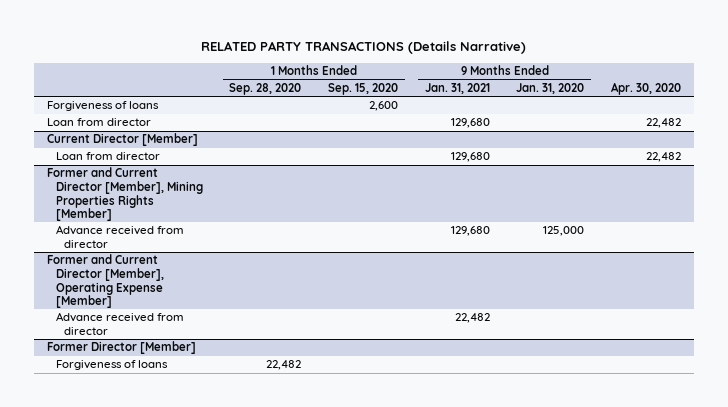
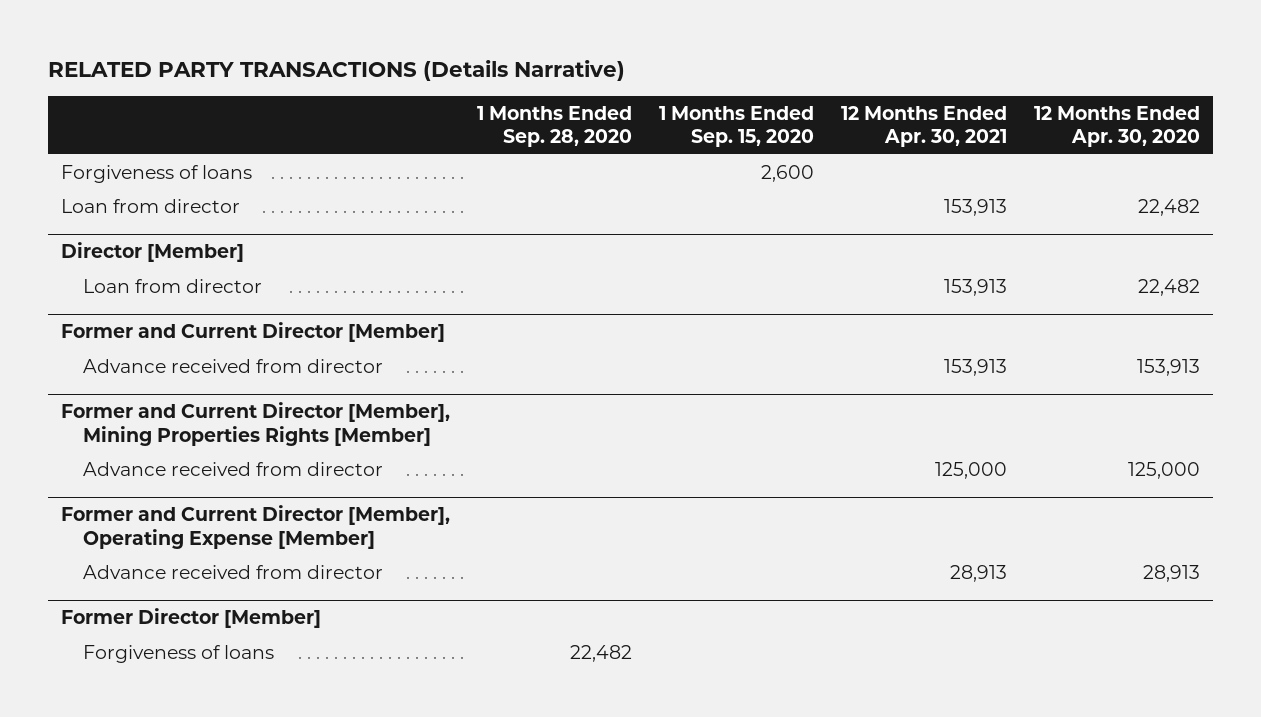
- | 1 Months Ended Sep. 28, 2020 | 1 Months Ended Sep. 15, 2020 | 9 Months Ended Jan. 31, 2021 | 9 Months Ended Jan. 31, 2020 | Apr. 30, 2020
+ | 1 Months Ended Sep. 28, 2020 | 1 Months Ended Sep. 15, 2020 | 12 Months Ended Apr. 30, 2021 | 12 Months Ended Apr. 30, 2020
- Current Director [Member]
+ Director [Member]
+ Former and Current Director [Member]
+ Advance received from director | | | 153,913 | 153,913

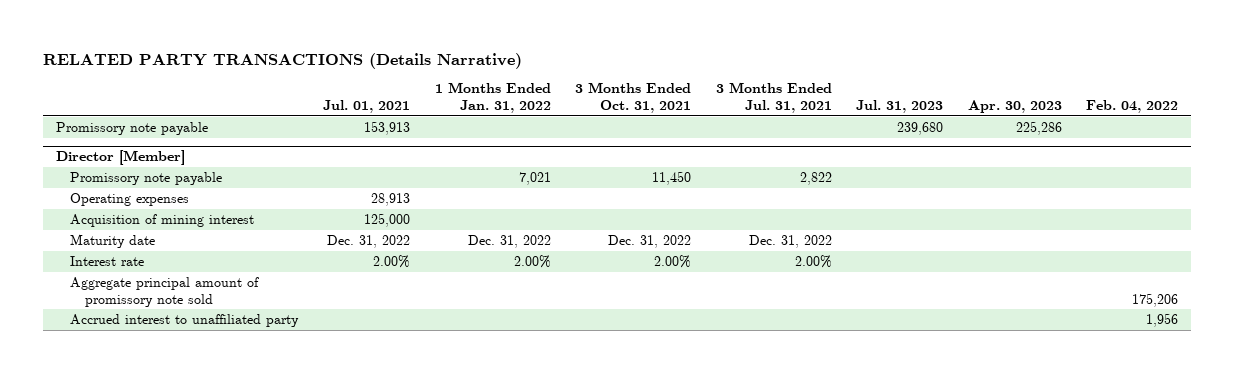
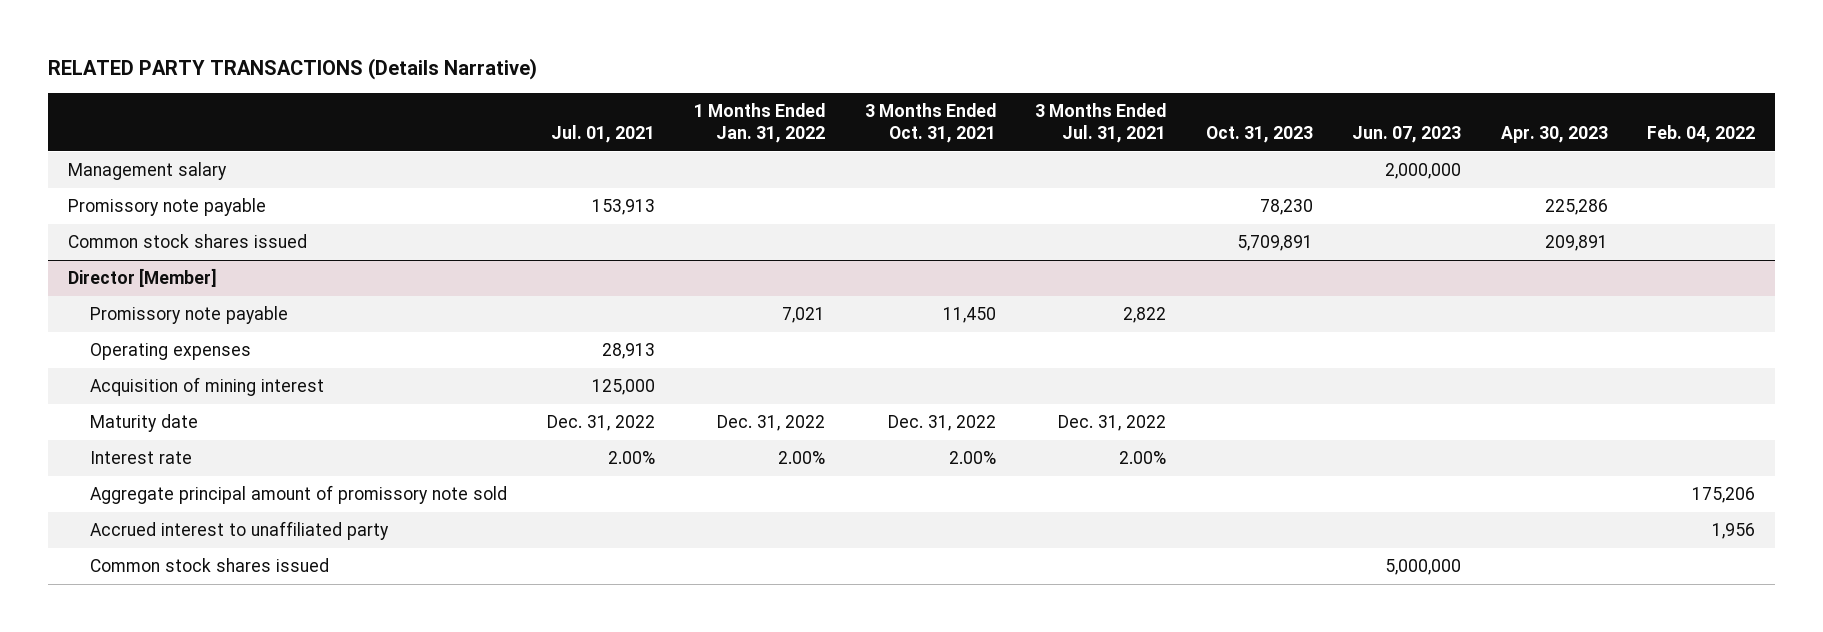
- | Jul. 01, 2021 | 1 Months Ended Jan. 31, 2022 | 3 Months Ended Oct. 31, 2021 | 3 Months Ended Jul. 31, 2021 | Jul. 31, 2023 | Apr. 30, 2023 | Feb. 04, 2022
+ | Jul. 01, 2021 | 1 Months Ended Jan. 31, 2022 | 3 Months Ended Oct. 31, 2021 | 3 Months Ended Jul. 31, 2021 | Oct. 31, 2023 | Jun. 07, 2023 | Apr. 30, 2023 | Feb. 04, 2022
+ Management salary | | | | | | 2,000,000 | |
+ Common stock shares issued | | | | | 5,709,891 | | 209,891 |
@ Director [Member]
+ Common stock shares issued | | | | | | 5,000,000 | |

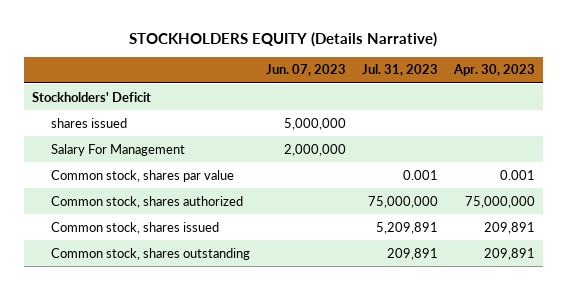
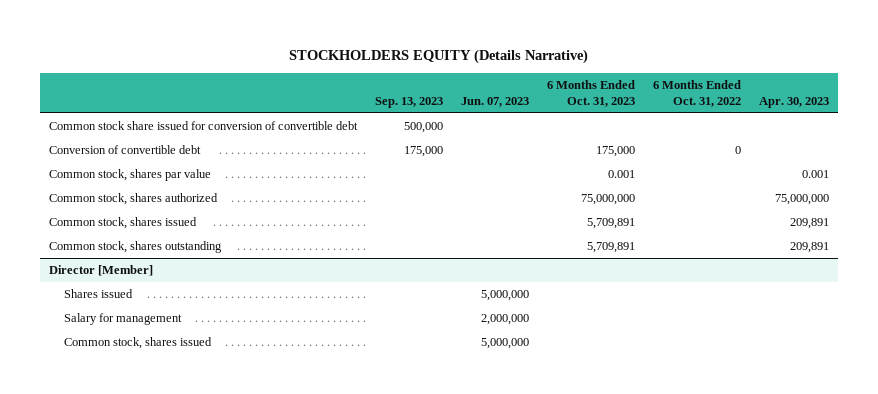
- | Jun. 07, 2023 | Jul. 31, 2023 | Apr. 30, 2023
+ | Sep. 13, 2023 | Jun. 07, 2023 | 6 Months Ended Oct. 31, 2023 | 6 Months Ended Oct. 31, 2022 | Apr. 30, 2023
- Stockholders' Deficit
- shares issued | 5,000,000 | |
- Salary For Management | 2,000,000 | |
+ Common stock share issued for conversion of convertible debt | 500,000 | | | |
+ Conversion of convertible debt | 175,000 | | 175,000 | 0 |
+ Director [Member]
+ Shares issued | | 5,000,000 | | |
+ Salary for management | | 2,000,000 | | |
+ Common stock, shares issued | | 5,000,000 | | |

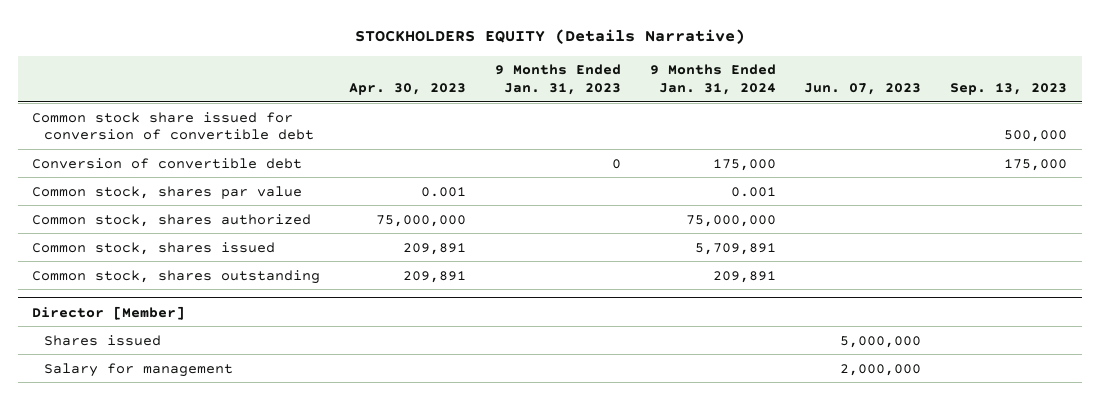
- | Sep. 13, 2023 | Jun. 07, 2023 | 6 Months Ended Oct. 31, 2023 | 6 Months Ended Oct. 31, 2022 | Apr. 30, 2023
+ | Apr. 30, 2023 | 9 Months Ended Jan. 31, 2023 | 9 Months Ended Jan. 31, 2024 | Jun. 07, 2023 | Sep. 13, 2023
@ Director [Member]
- Common stock, shares issued | | 5,000,000 | | |

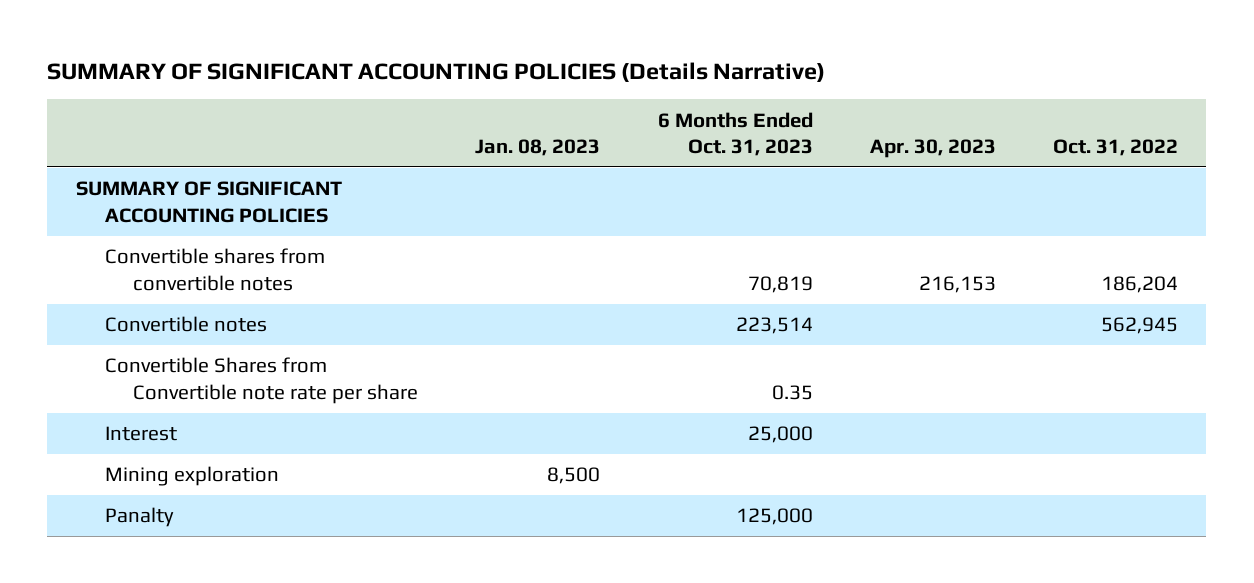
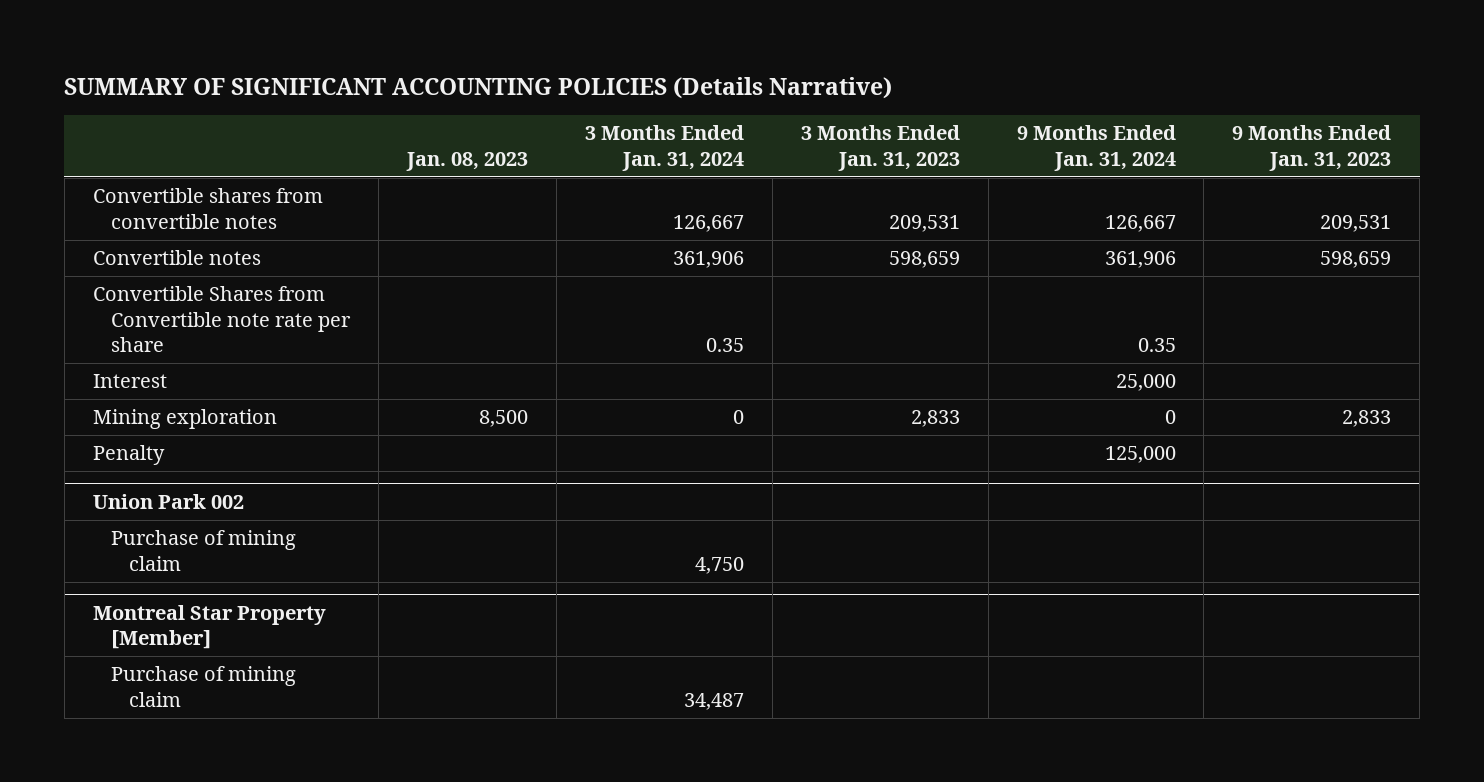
- | Jan. 08, 2023 | 6 Months Ended Oct. 31, 2023 | Apr. 30, 2023 | Oct. 31, 2022
+ | Jan. 08, 2023 | 3 Months Ended Jan. 31, 2024 | 3 Months Ended Jan. 31, 2023 | 9 Months Ended Jan. 31, 2024 | 9 Months Ended Jan. 31, 2023
- SUMMARY OF SIGNIFICANT ACCOUNTING POLICIES
- Panalty | | 125,000 | |
+ Penalty | | | | 125,000 |
+ Union Park 002
+ Purchase of mining claim | | 4,750 | | |
+ Montreal Star Property [Member]
+ Purchase of mining claim | | 34,487 | | |

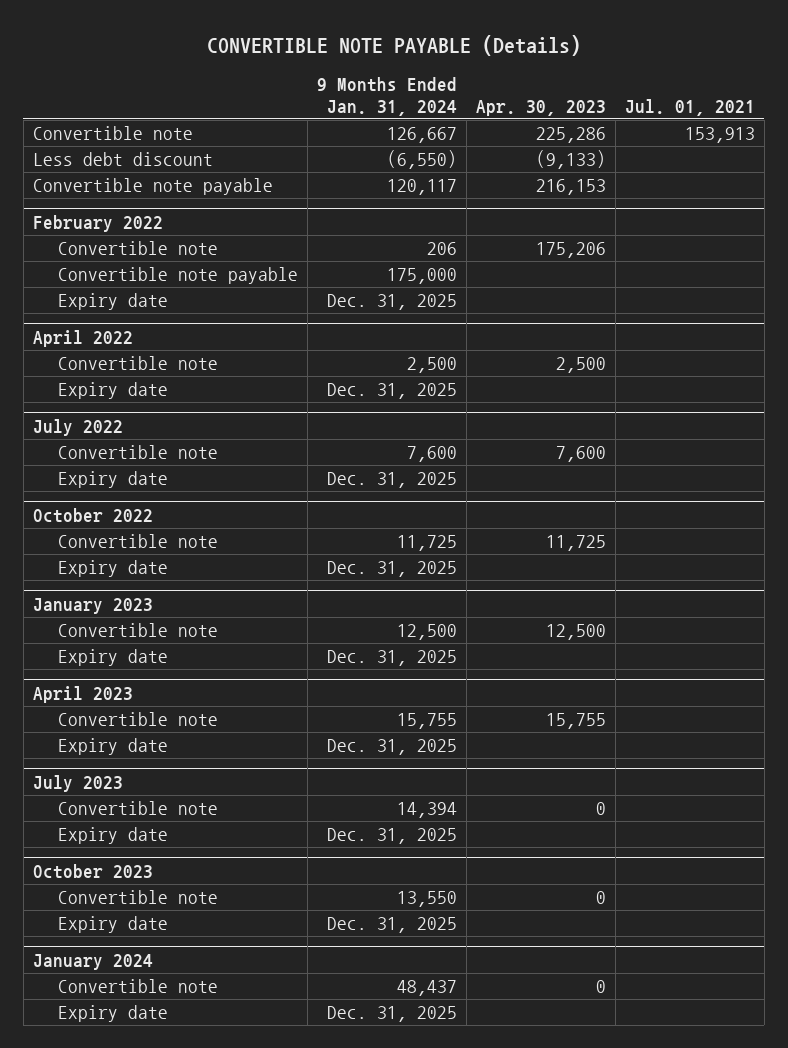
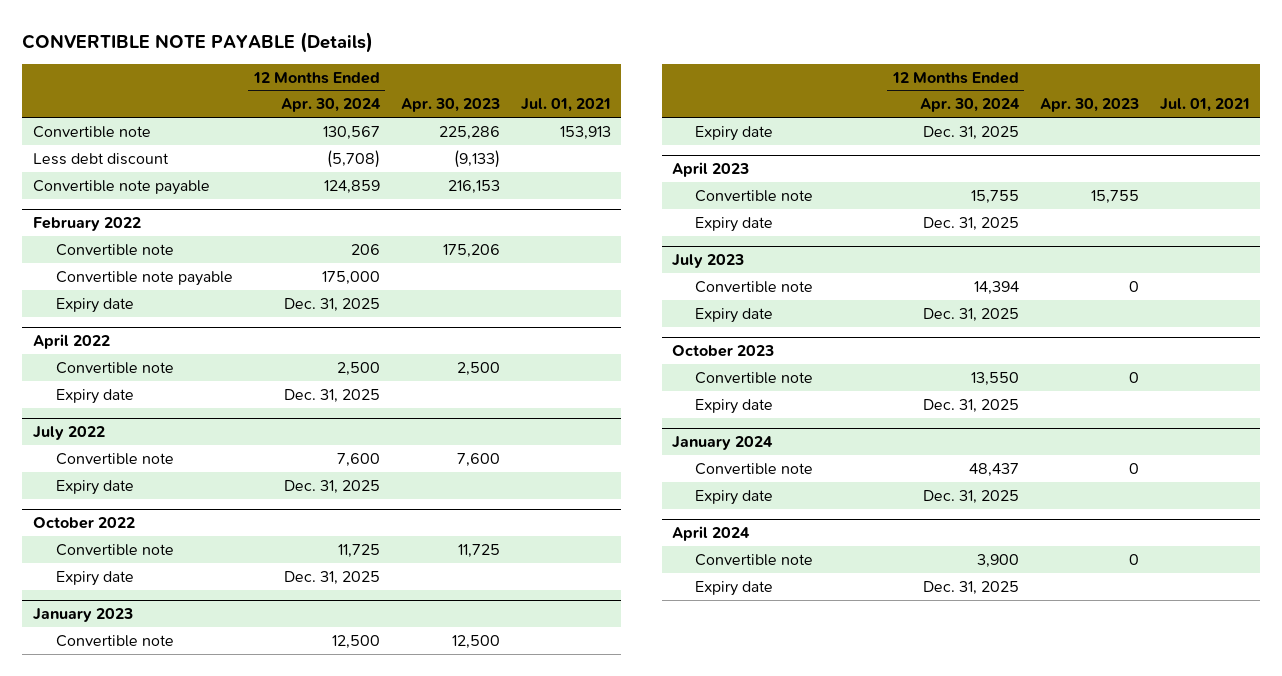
- | 9 Months Ended Jan. 31, 2024 | Apr. 30, 2023 | Jul. 01, 2021
+ | 12 Months Ended Apr. 30, 2024 | Apr. 30, 2023 | Jul. 01, 2021
+ April 2024
+ Convertible note | 3,900 | 0 |
+ Expiry date | Dec. 31, 2025 | |

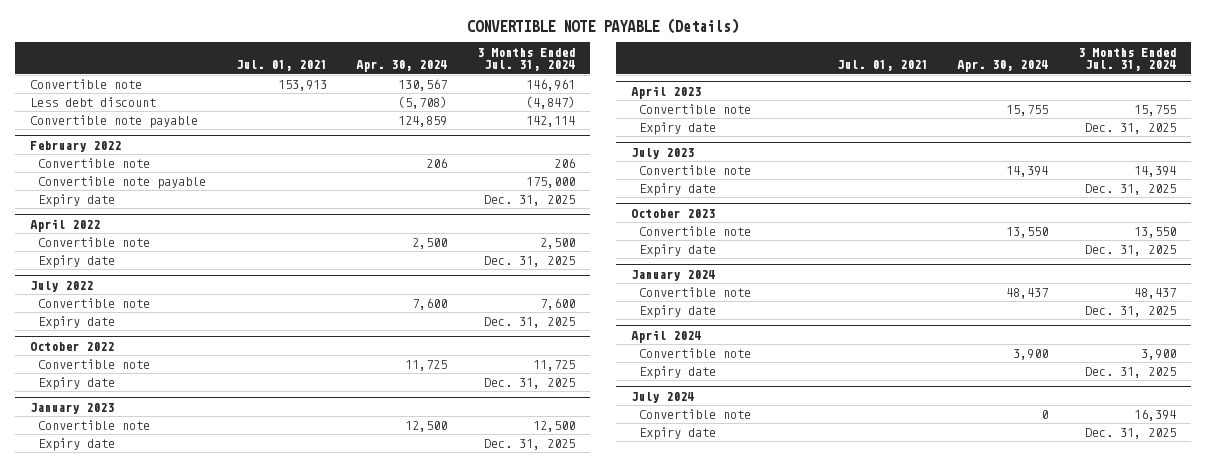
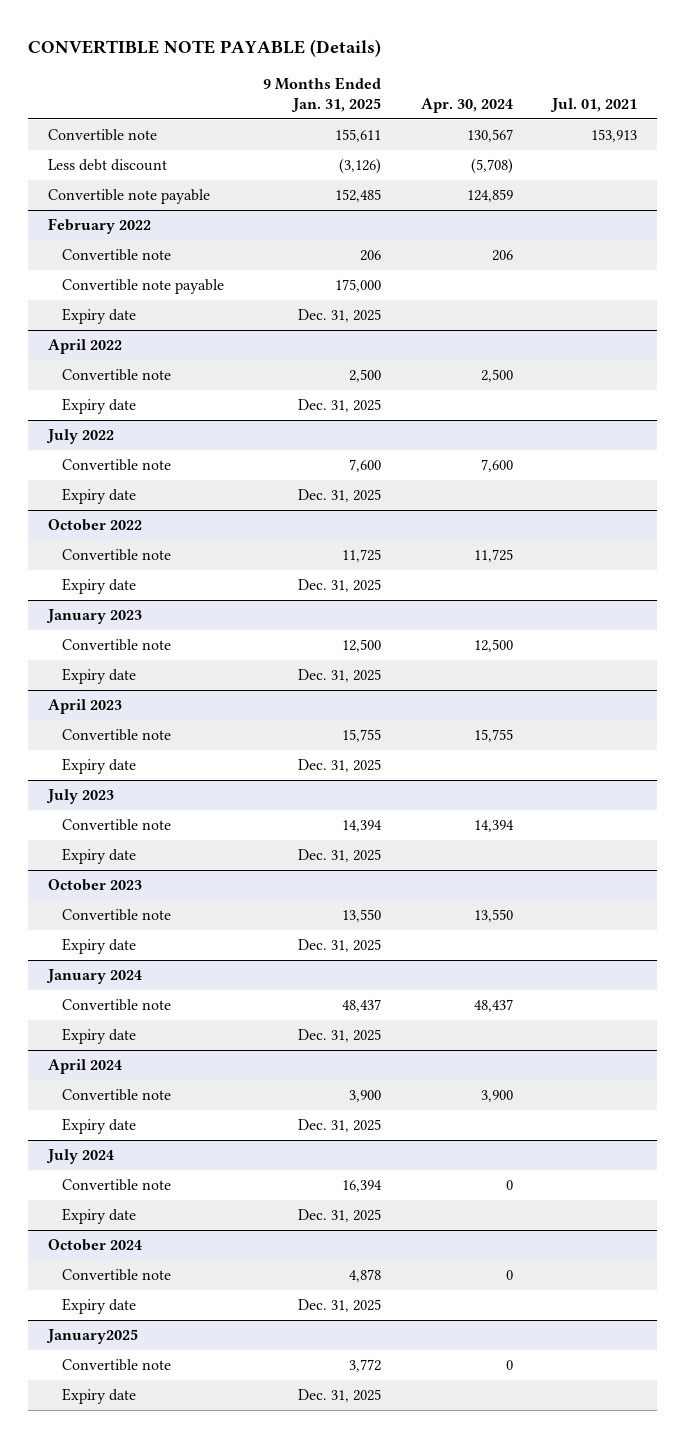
- | Jul. 01, 2021 | Apr. 30, 2024 | 3 Months Ended Jul. 31, 2024
+ | 9 Months Ended Jan. 31, 2025 | Apr. 30, 2024 | Jul. 01, 2021
+ October 2024
+ Convertible note | 4,878 | 0 |
+ Expiry date | Dec. 31, 2025 | |
+ January2025
+ Convertible note | 3,772 | 0 |
+ Expiry date | Dec. 31, 2025 | |

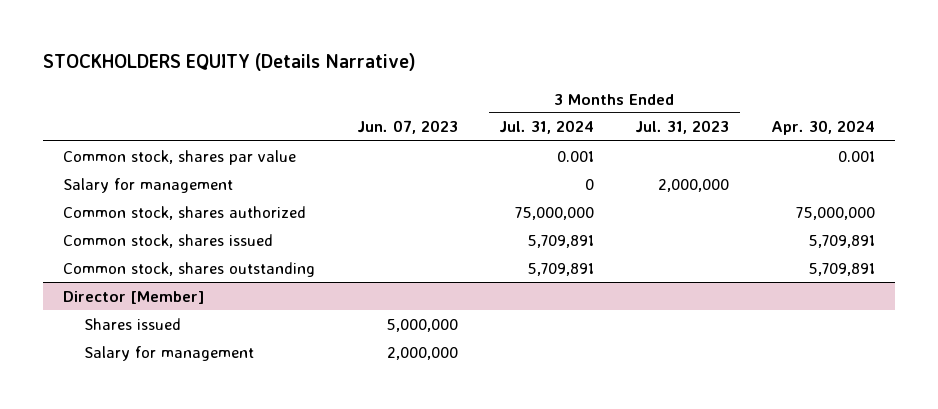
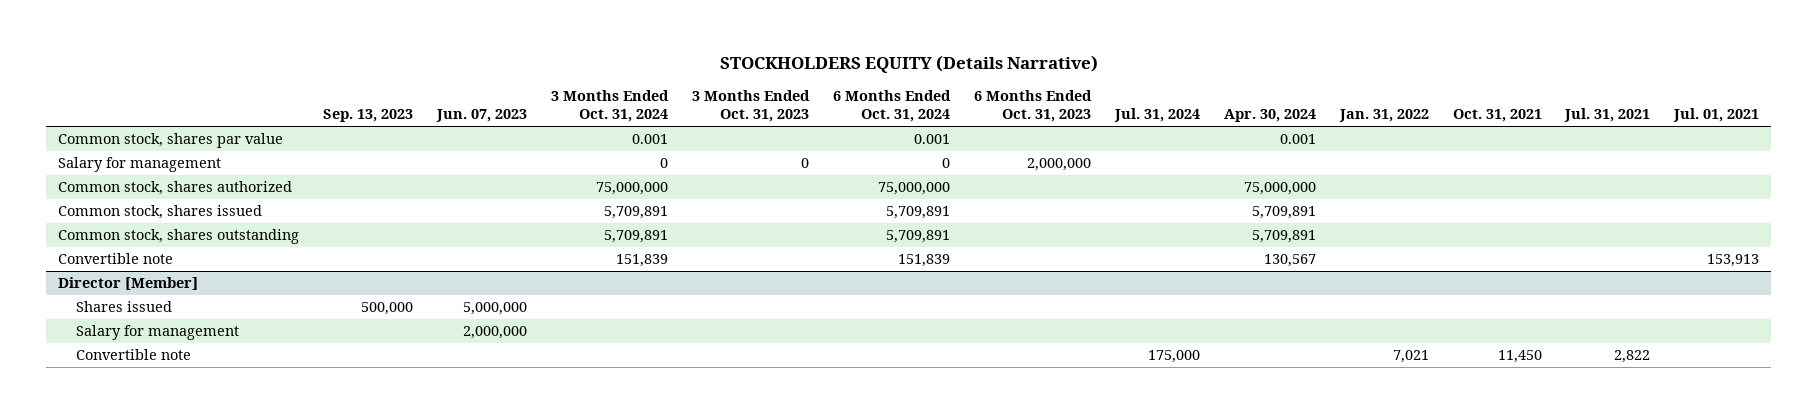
- | Jun. 07, 2023 | 3 Months Ended Jul. 31, 2024 | 3 Months Ended Jul. 31, 2023 | Apr. 30, 2024
+ | Sep. 13, 2023 | Jun. 07, 2023 | 3 Months Ended Oct. 31, 2024 | 3 Months Ended Oct. 31, 2023 | 6 Months Ended Oct. 31, 2024 | 6 Months Ended Oct. 31, 2023 | Jul. 31, 2024 | Apr. 30, 2024 | Jan. 31, 2022 | Oct. 31, 2021 | Jul. 31, 2021 | Jul. 01, 2021
+ Convertible note | | | 151,839 | | 151,839 | | | 130,567 | | | | 153,913
@ Director [Member]
+ Convertible note | | | | | | | 175,000 | | 7,021 | 11,450 | 2,822 |

